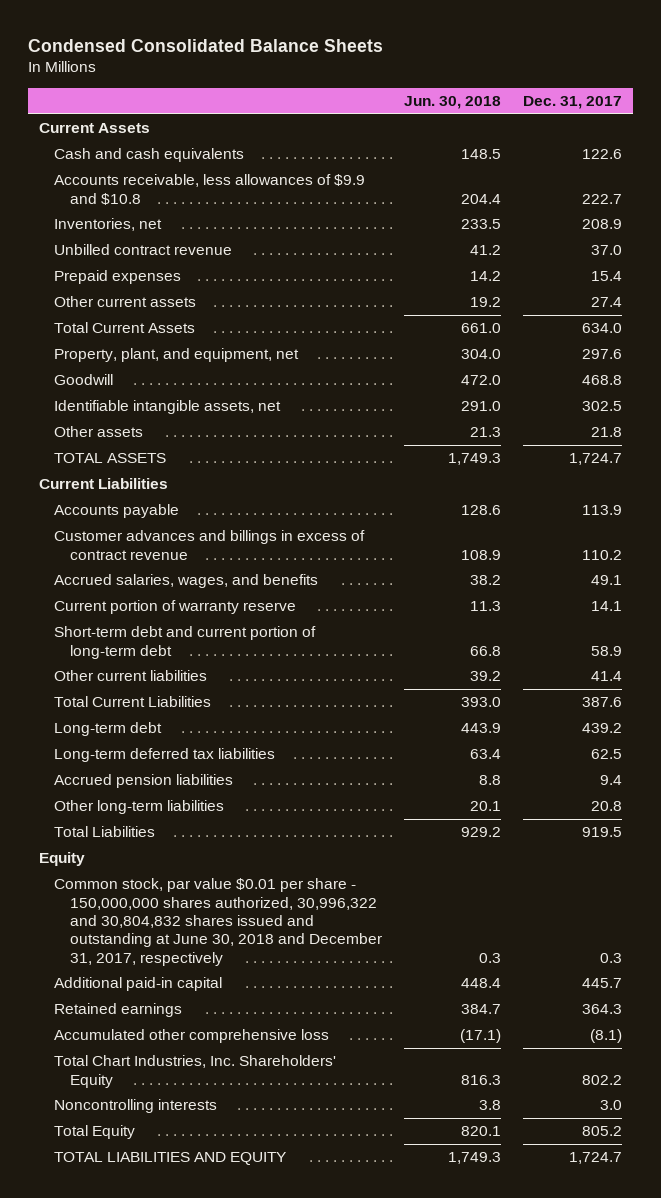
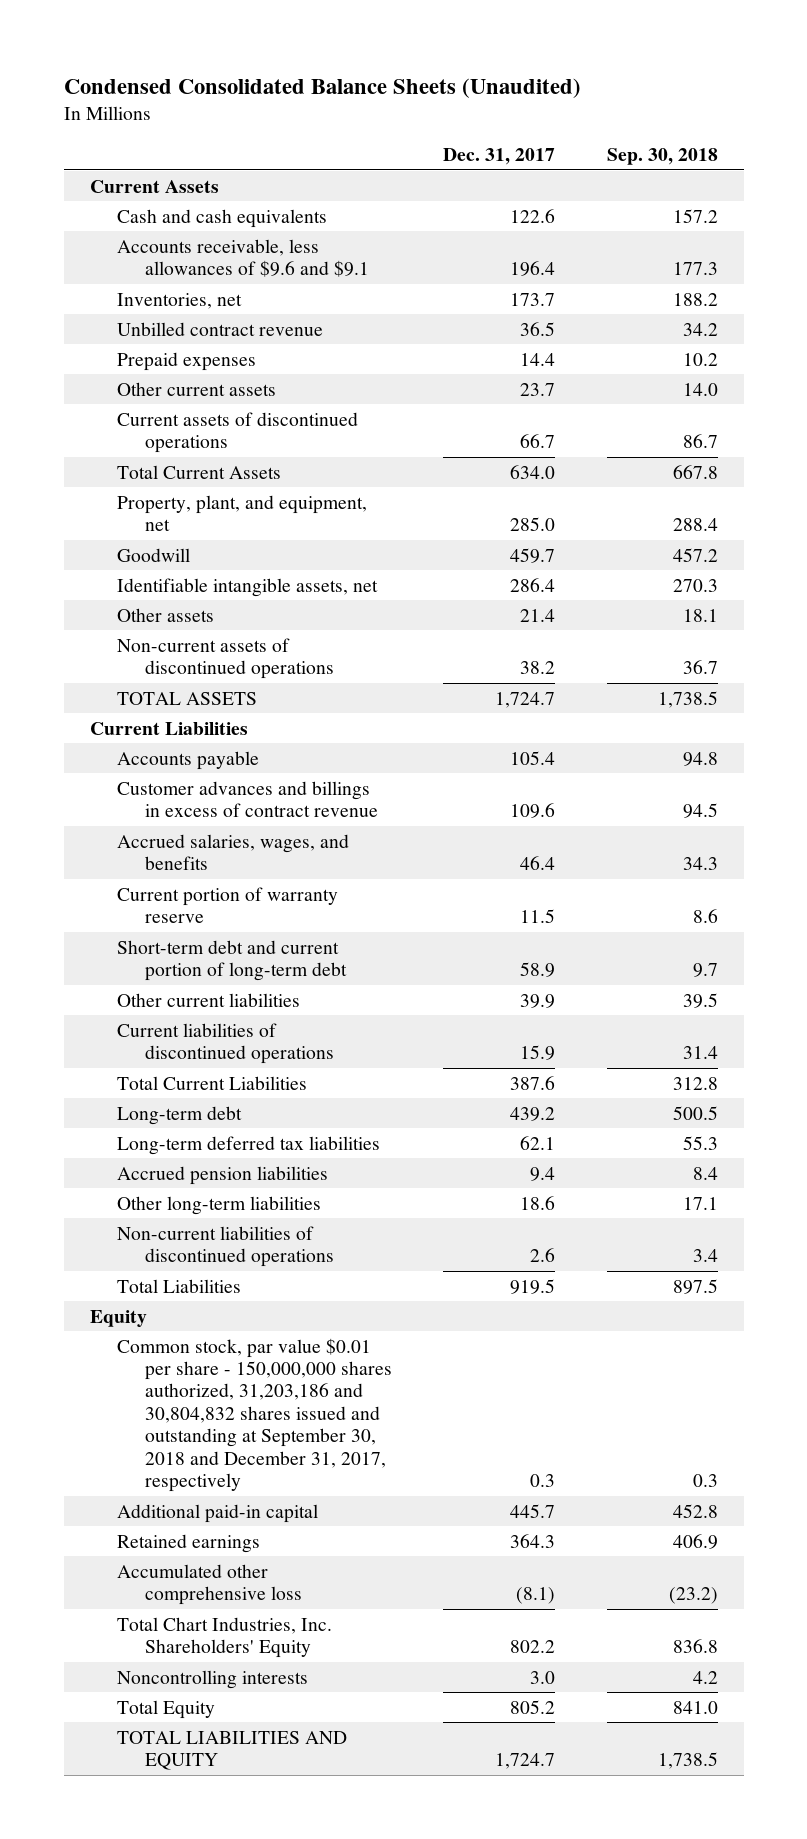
- Condensed Consolidated Balance Sheets
+ Condensed Consolidated Balance Sheets (Unaudited)
- | Jun. 30, 2018 | Dec. 31, 2017
+ | Dec. 31, 2017 | Sep. 30, 2018
- Accounts receivable, less allowances of $9.9 and $10.8 | 204.4 | 222.7
- Inventories, net | 233.5 | 208.9
- Unbilled contract revenue | 41.2 | 37.0
- Prepaid expenses | 14.2 | 15.4
- Other current assets | 19.2 | 27.4
+ Accounts receivable, less allowances of $9.6 and $9.1 | 196.4 | 177.3
+ Inventories, net | 173.7 | 188.2
+ Unbilled contract revenue | 36.5 | 34.2
+ Prepaid expenses | 14.4 | 10.2
+ Other current assets | 23.7 | 14.0
+ Current assets of discontinued operations | 66.7 | 86.7
- Property, plant, and equipment, net | 304.0 | 297.6
- Goodwill | 472.0 | 468.8
- Identifiable intangible assets, net | 291.0 | 302.5
- Other assets | 21.3 | 21.8
+ Property, plant, and equipment, net | 285.0 | 288.4
+ Goodwill | 459.7 | 457.2
+ Identifiable intangible assets, net | 286.4 | 270.3
+ Other assets | 21.4 | 18.1
+ Non-current assets of discontinued operations | 38.2 | 36.7
- Accounts payable | 128.6 | 113.9
- Customer advances and billings in excess of contract revenue | 108.9 | 110.2
- Accrued salaries, wages, and benefits | 38.2 | 49.1
- Current portion of warranty reserve | 11.3 | 14.1
+ Accounts payable | 105.4 | 94.8
+ Customer advances and billings in excess of contract revenue | 109.6 | 94.5
+ Accrued salaries, wages, and benefits | 46.4 | 34.3
+ Current portion of warranty reserve | 11.5 | 8.6
- Other current liabilities | 39.2 | 41.4
+ Other current liabilities | 39.9 | 39.5
+ Current liabilities of discontinued operations | 15.9 | 31.4
- Long-term deferred tax liabilities | 63.4 | 62.5
+ Long-term deferred tax liabilities | 62.1 | 55.3
- Other long-term liabilities | 20.1 | 20.8
+ Other long-term liabilities | 18.6 | 17.1
+ Non-current liabilities of discontinued operations | 2.6 | 3.4
- Common stock, par value $0.01 per share - 150,000,000 shares authorized, 30,996,322 and 30,804,832 shares issued and outstanding at June 30, 2018 and December 31, 2017, respectively | 0.3 | 0.3
+ Common stock, par value $0.01 per share - 150,000,000 shares authorized, 31,203,186 and 30,804,832 shares issued and outstanding at September 30, 2018 and December 31, 2017, respectively | 0.3 | 0.3

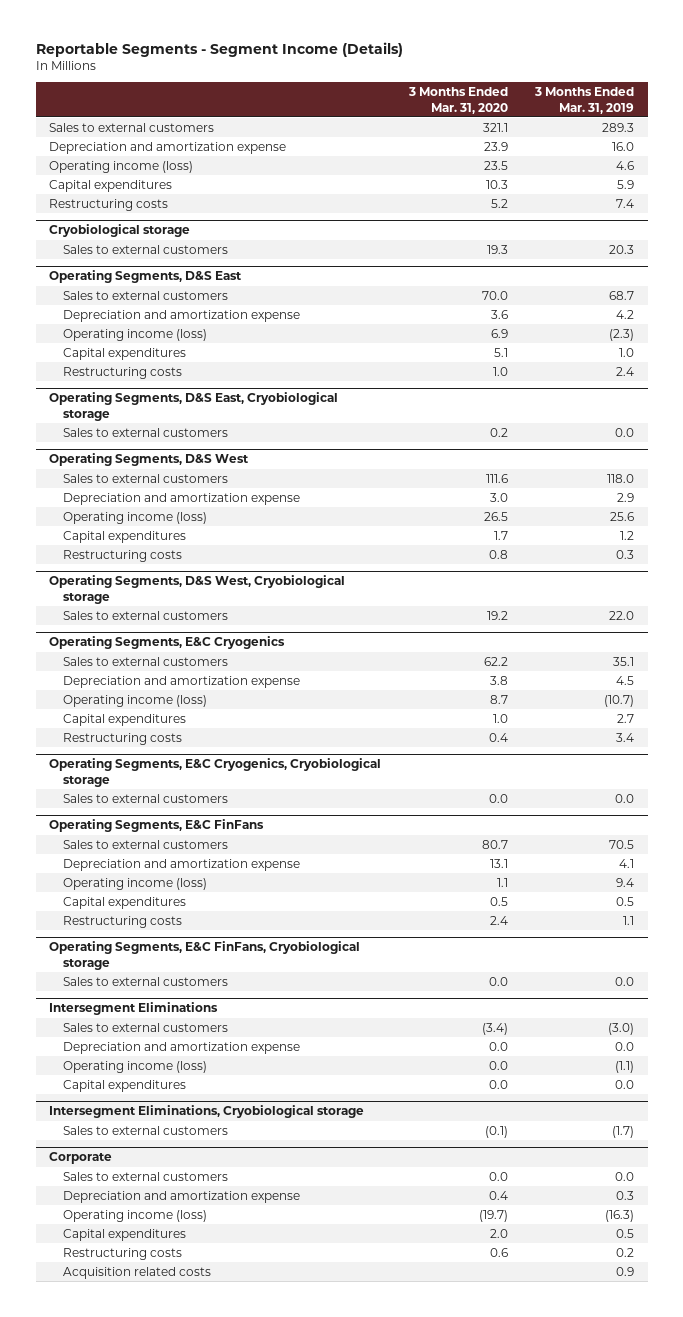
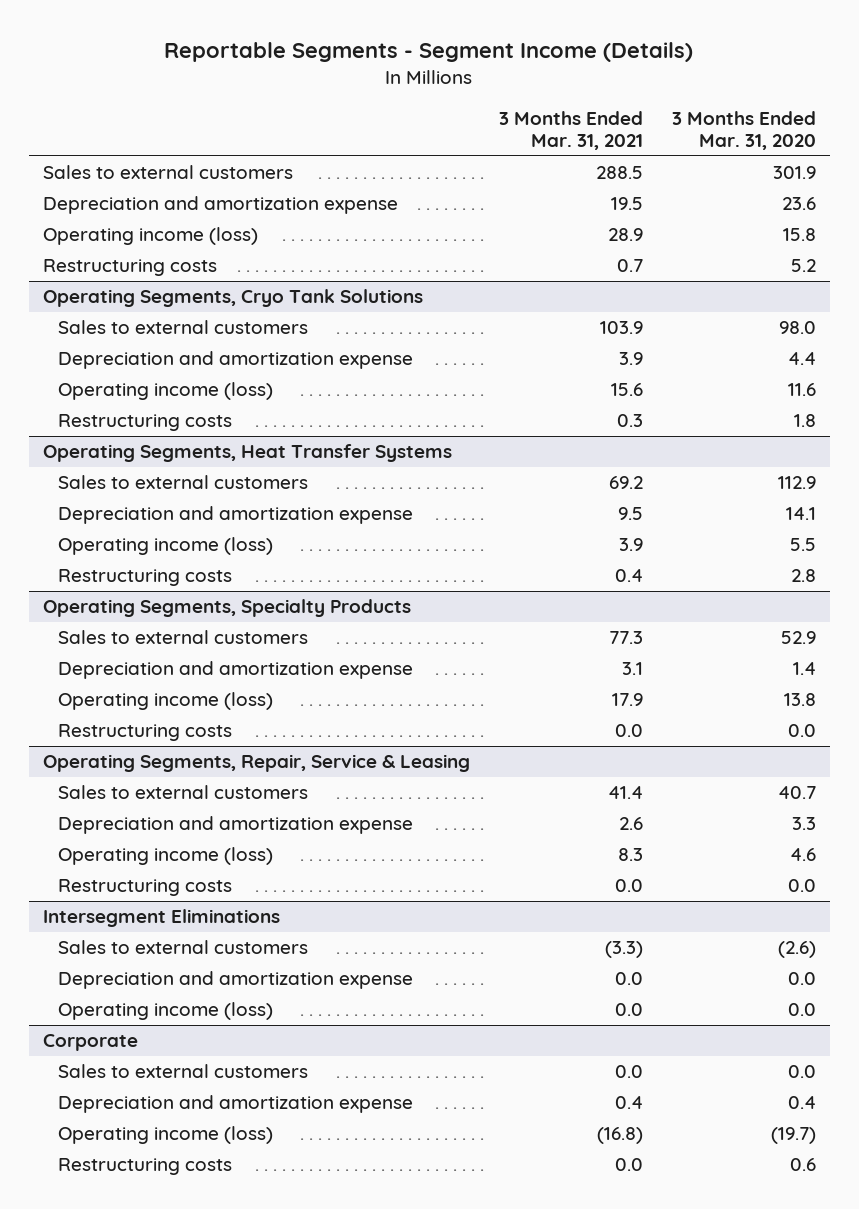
- | 3 Months Ended Mar. 31, 2020 | 3 Months Ended Mar. 31, 2019
+ | 3 Months Ended Mar. 31, 2021 | 3 Months Ended Mar. 31, 2020
- Sales to external customers | 321.1 | 289.3
- Depreciation and amortization expense | 23.9 | 16.0
- Operating income (loss) | 23.5 | 4.6
- Capital expenditures | 10.3 | 5.9
+ Sales to external customers | 288.5 | 301.9
+ Depreciation and amortization expense | 19.5 | 23.6
+ Operating income (loss) | 28.9 | 15.8
- Cryobiological storage
- Sales to external customers | 19.3 | 20.3
- Operating Segments, D&S East
- Sales to external customers | 70.0 | 68.7
- Depreciation and amortization expense | 3.6 | 4.2
- Operating income (loss) | 6.9 | (2.3)
- Capital expenditures | 5.1 | 1.0
- Restructuring costs | 1.0 | 2.4
- Operating Segments, D&S East, Cryobiological storage
- Sales to external customers | 0.2 | 0.0
- Operating Segments, D&S West
- Sales to external customers | 111.6 | 118.0
- Depreciation and amortization expense | 3.0 | 2.9
- Operating income (loss) | 26.5 | 25.6
- Capital expenditures | 1.7 | 1.2
- Restructuring costs | 0.8 | 0.3
- Operating Segments, D&S West, Cryobiological storage
- Sales to external customers | 19.2 | 22.0
- Operating Segments, E&C Cryogenics
- Sales to external customers | 62.2 | 35.1
- Depreciation and amortization expense | 3.8 | 4.5
- Operating income (loss) | 8.7 | (10.7)
- Capital expenditures | 1.0 | 2.7
- Restructuring costs | 0.4 | 3.4
- Operating Segments, E&C Cryogenics, Cryobiological storage
- Sales to external customers | 0.0 | 0.0
- Operating Segments, E&C FinFans
- Sales to external customers | 80.7 | 70.5
- Depreciation and amortization expense | 13.1 | 4.1
- Operating income (loss) | 1.1 | 9.4
- Capital expenditures | 0.5 | 0.5
- Restructuring costs | 2.4 | 1.1
- Operating Segments, E&C FinFans, Cryobiological storage
- Sales to external customers | 0.0 | 0.0
+ Operating Segments, Cryo Tank Solutions
+ Sales to external customers | 103.9 | 98.0
+ Depreciation and amortization expense | 3.9 | 4.4
+ Operating income (loss) | 15.6 | 11.6
+ Restructuring costs | 0.3 | 1.8
+ Operating Segments, Heat Transfer Systems
+ Sales to external customers | 69.2 | 112.9
+ Depreciation and amortization expense | 9.5 | 14.1
+ Operating income (loss) | 3.9 | 5.5
+ Restructuring costs | 0.4 | 2.8
+ Operating Segments, Specialty Products
+ Sales to external customers | 77.3 | 52.9
+ Depreciation and amortization expense | 3.1 | 1.4
+ Operating income (loss) | 17.9 | 13.8
+ Restructuring costs | 0.0 | 0.0
+ Operating Segments, Repair, Service & Leasing
+ Sales to external customers | 41.4 | 40.7
+ Depreciation and amortization expense | 2.6 | 3.3
+ Operating income (loss) | 8.3 | 4.6
+ Restructuring costs | 0.0 | 0.0
@ Intersegment Eliminations
- Sales to external customers | (3.4) | (3.0)
+ Sales to external customers | (3.3) | (2.6)
- Capital expenditures | 0.0 | 0.0
- Intersegment Eliminations, Cryobiological storage
- Sales to external customers | (0.1) | (1.7)
@ Corporate
- Capital expenditures | 2.0 | 0.5
- Acquisition related costs | | 0.9

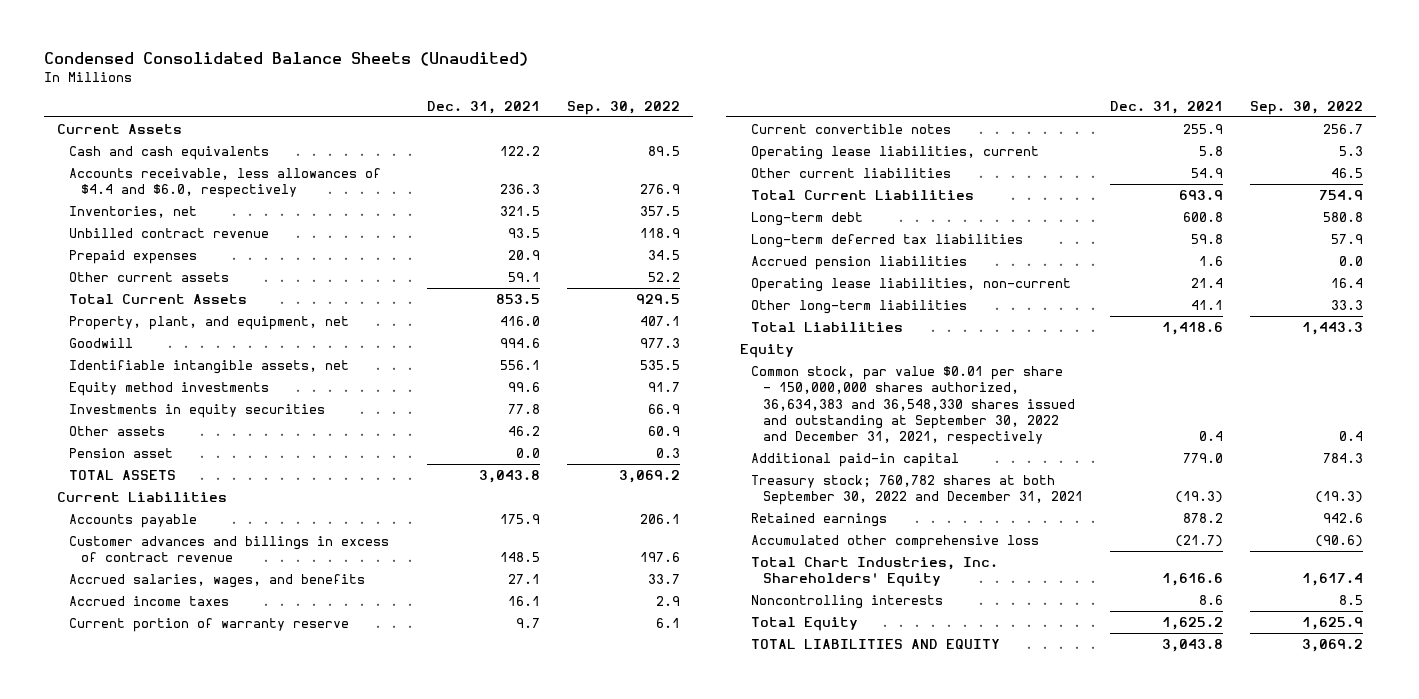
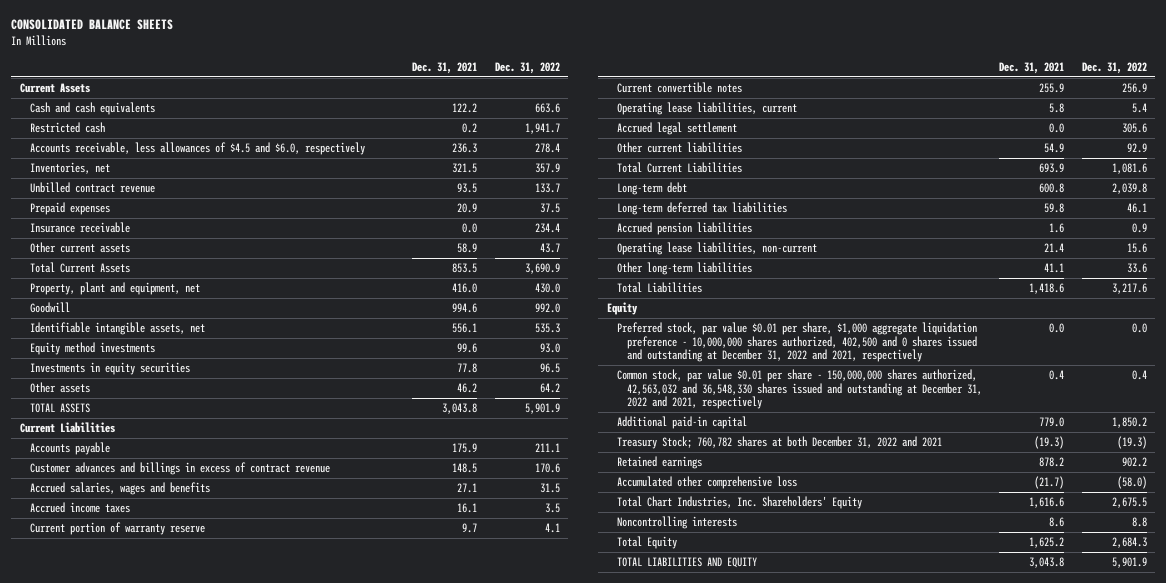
- Condensed Consolidated Balance Sheets (Unaudited)
+ CONSOLIDATED BALANCE SHEETS
- | Dec. 31, 2021 | Sep. 30, 2022
+ | Dec. 31, 2021 | Dec. 31, 2022
- Accounts receivable, less allowances of $4.4 and $6.0, respectively | 236.3 | 276.9
+ Restricted cash | 0.2 | 1,941.7
+ Accounts receivable, less allowances of $4.5 and $6.0, respectively | 236.3 | 278.4
- Other current assets | 59.1 | 52.2
+ Insurance receivable | 0.0 | 234.4
+ Other current assets | 58.9 | 43.7
- Property, plant, and equipment, net | 416.0 | 407.1
+ Property, plant and equipment, net | 416.0 | 430.0
- Pension asset | 0.0 | 0.3
- Accrued salaries, wages, and benefits | 27.1 | 33.7
+ Accrued salaries, wages and benefits | 27.1 | 31.5
+ Accrued legal settlement | 0.0 | 305.6
- Common stock, par value $0.01 per share - 150,000,000 shares authorized, 36,634,383 and 36,548,330 shares issued and outstanding at September 30, 2022 and December 31, 2021, respectively | 0.4 | 0.4
+ Preferred stock, par value $0.01 per share, $1,000 aggregate liquidation preference - 10,000,000 shares authorized, 402,500 and 0 shares issued and outstanding at December 31, 2022 and 2021, respectively | 0.0 | 0.0
+ Common stock, par value $0.01 per share - 150,000,000 shares authorized, 42,563,032 and 36,548,330 shares issued and outstanding at December 31, 2022 and 2021, respectively | 0.4 | 0.4
- Treasury stock; 760,782 shares at both September 30, 2022 and December 31, 2021 | (19.3) | (19.3)
+ Treasury Stock; 760,782 shares at both December 31, 2022 and 2021 | (19.3) | (19.3)

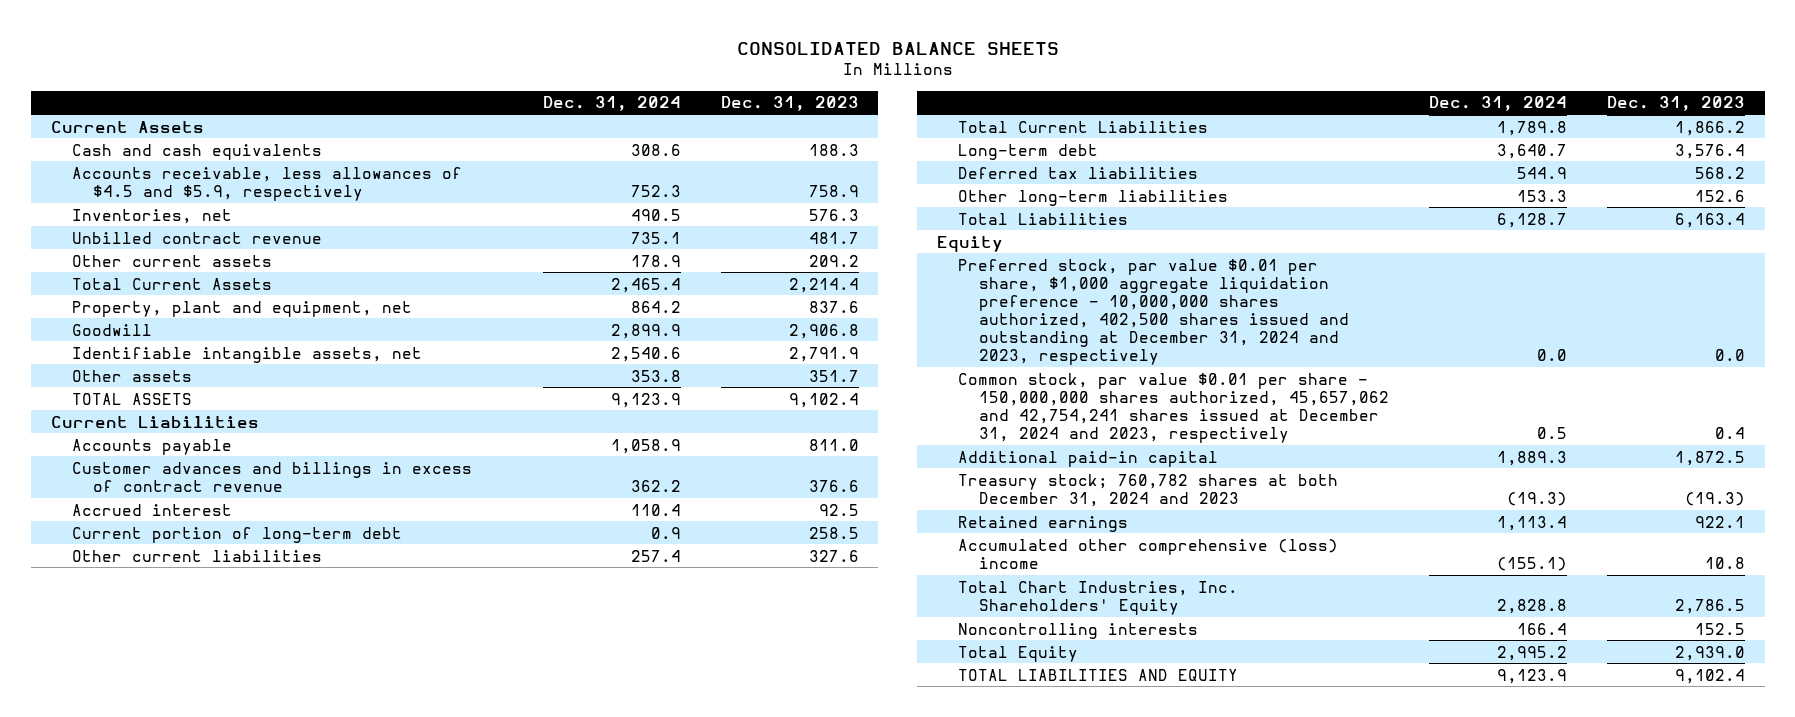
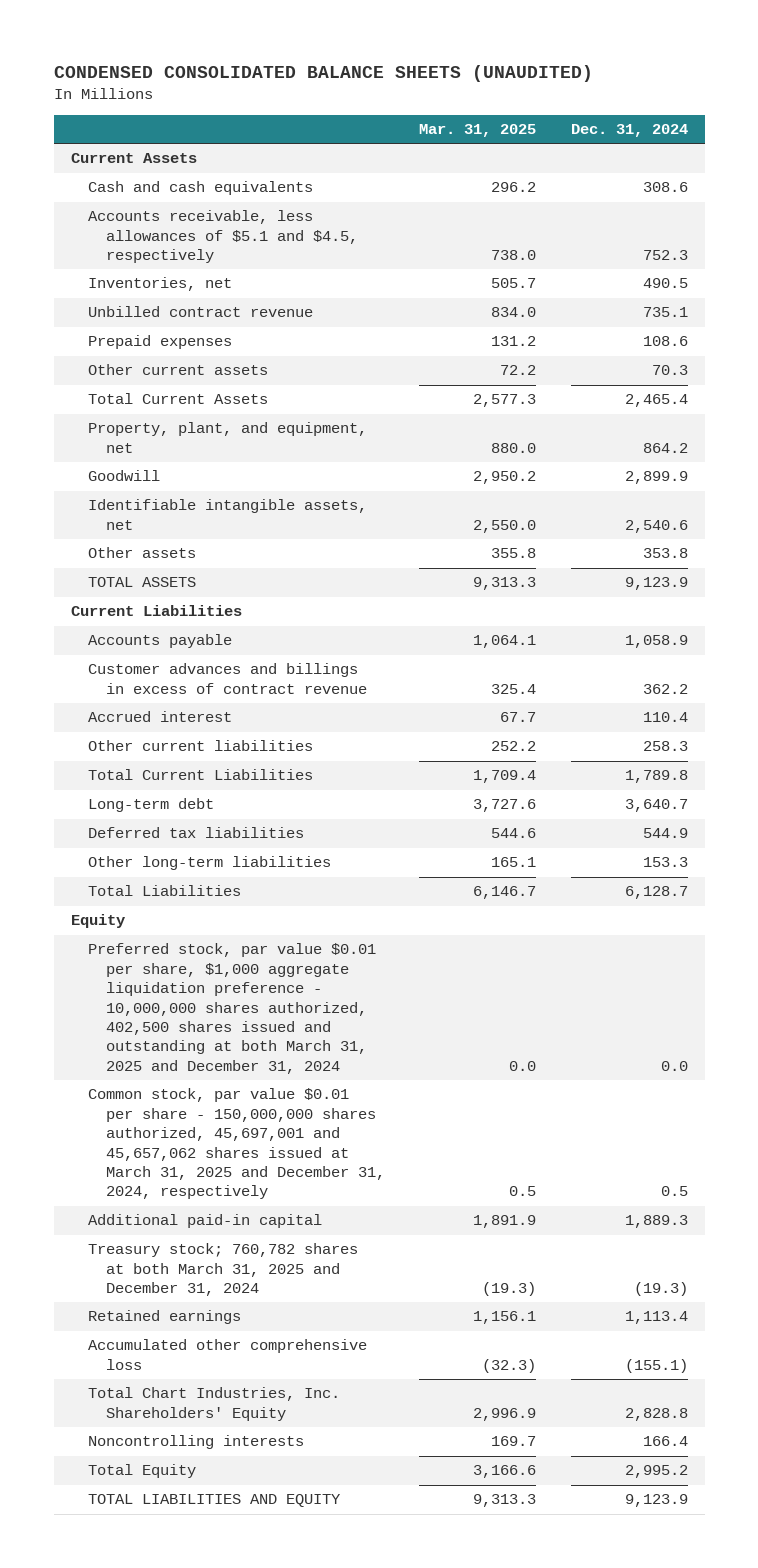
- CONSOLIDATED BALANCE SHEETS
+ CONDENSED CONSOLIDATED BALANCE SHEETS (UNAUDITED)
- | Dec. 31, 2024 | Dec. 31, 2023
+ | Mar. 31, 2025 | Dec. 31, 2024
- Accounts receivable, less allowances of $4.5 and $5.9, respectively | 752.3 | 758.9
+ Accounts receivable, less allowances of $5.1 and $4.5, respectively | 738.0 | 752.3
- Other current assets | 178.9 | 209.2
+ Prepaid expenses | 131.2 | 108.6
+ Other current assets | 72.2 | 70.3
- Property, plant and equipment, net | 864.2 | 837.6
+ Property, plant, and equipment, net | 880.0 | 864.2
- Current portion of long-term debt | 0.9 | 258.5
- Other current liabilities | 257.4 | 327.6
+ Other current liabilities | 252.2 | 258.3
- Preferred stock, par value $0.01 per share, $1,000 aggregate liquidation preference - 10,000,000 shares authorized, 402,500 shares issued and outstanding at December 31, 2024 and 2023, respectively | 0.0 | 0.0
- Common stock, par value $0.01 per share - 150,000,000 shares authorized, 45,657,062 and 42,754,241 shares issued at December 31, 2024 and 2023, respectively | 0.5 | 0.4
+ Preferred stock, par value $0.01 per share, $1,000 aggregate liquidation preference - 10,000,000 shares authorized, 402,500 shares issued and outstanding at both March 31, 2025 and December 31, 2024 | 0.0 | 0.0
+ Common stock, par value $0.01 per share - 150,000,000 shares authorized, 45,697,001 and 45,657,062 shares issued at March 31, 2025 and December 31, 2024, respectively | 0.5 | 0.5
- Treasury stock; 760,782 shares at both December 31, 2024 and 2023 | (19.3) | (19.3)
+ Treasury stock; 760,782 shares at both March 31, 2025 and December 31, 2024 | (19.3) | (19.3)
- Accumulated other comprehensive (loss) income | (155.1) | 10.8
+ Accumulated other comprehensive loss | (32.3) | (155.1)

